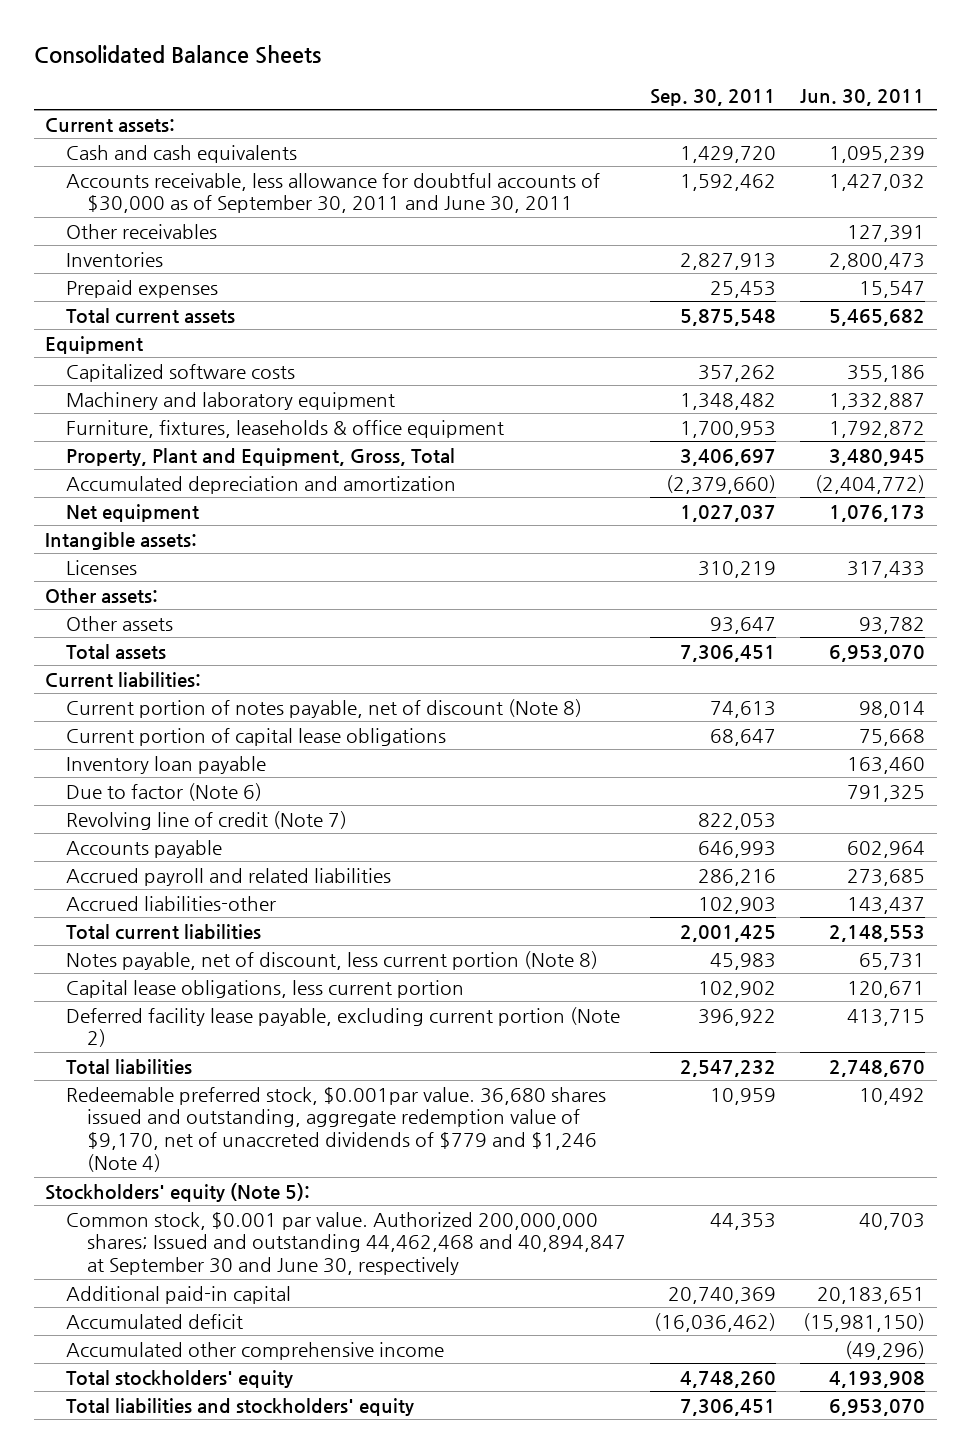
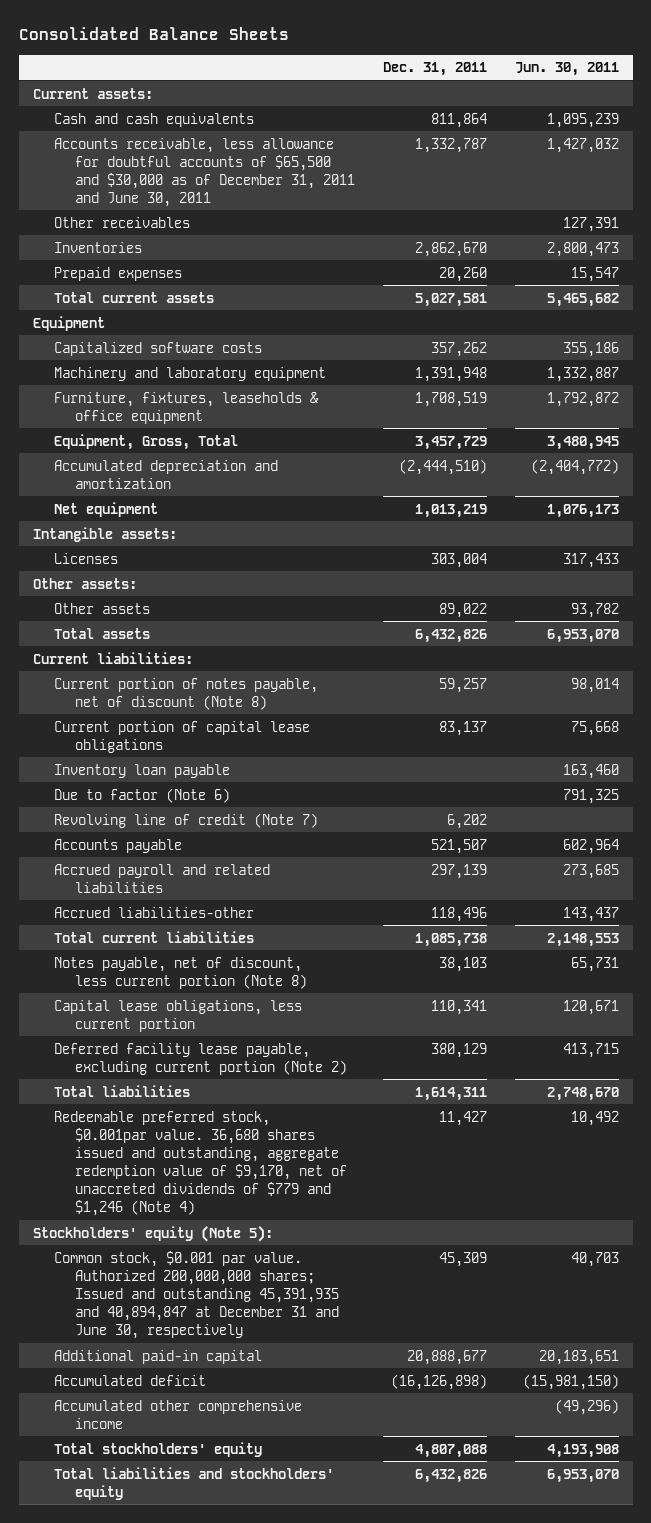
- | Sep. 30, 2011 | Jun. 30, 2011
+ | Dec. 31, 2011 | Jun. 30, 2011
- Accounts receivable, less allowance for doubtful accounts of $30,000 as of September 30, 2011 and June 30, 2011 | 1,592,462 | 1,427,032
+ Accounts receivable, less allowance for doubtful accounts of $65,500 and $30,000 as of December 31, 2011 and June 30, 2011 | 1,332,787 | 1,427,032
- Property, Plant and Equipment, Gross, Total | 3,406,697 | 3,480,945
+ Equipment, Gross, Total | 3,457,729 | 3,480,945
- Common stock, $0.001 par value. Authorized 200,000,000 shares; Issued and outstanding 44,462,468 and 40,894,847 at September 30 and June 30, respectively | 44,353 | 40,703
+ Common stock, $0.001 par value. Authorized 200,000,000 shares; Issued and outstanding 45,391,935 and 40,894,847 at December 31 and June 30, respectively | 45,309 | 40,703

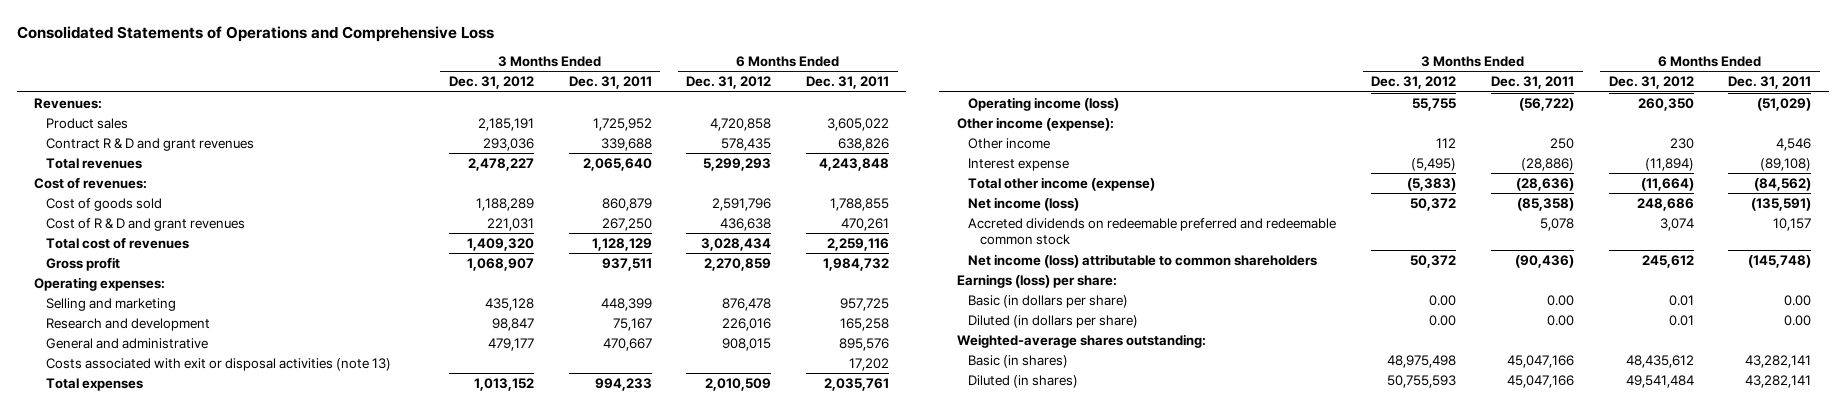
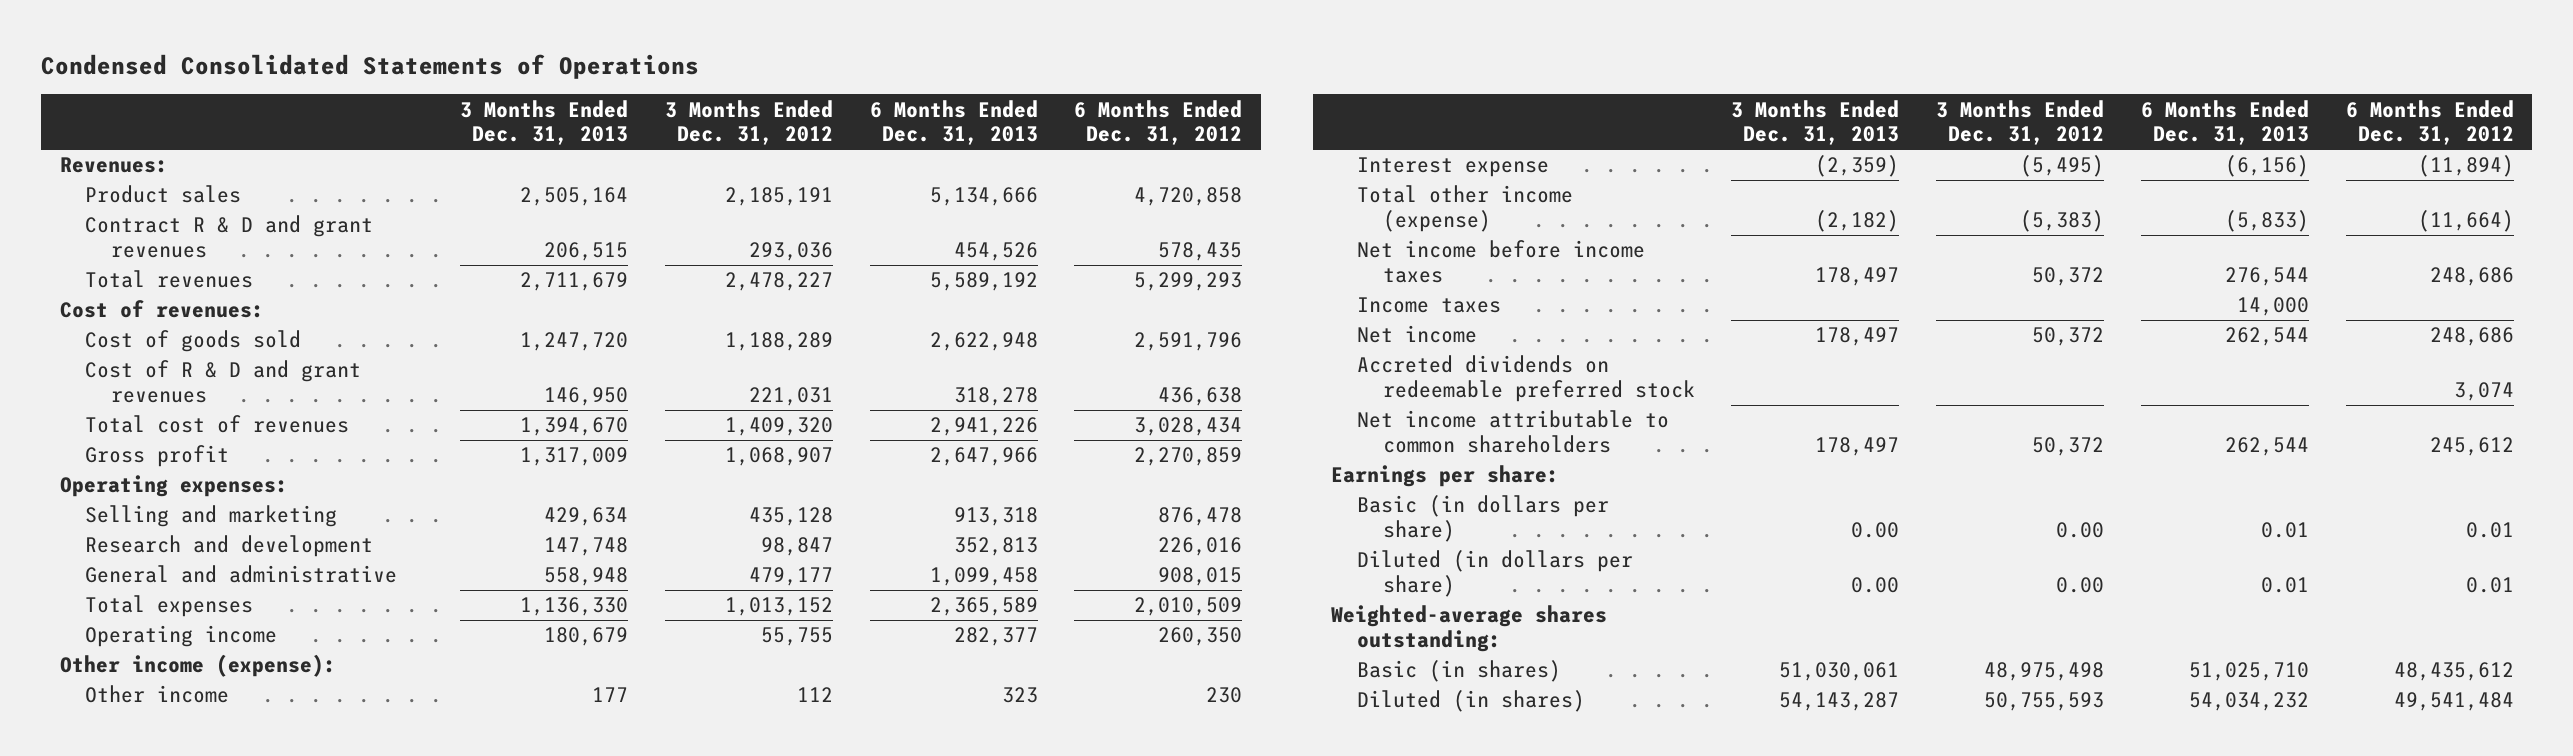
- Consolidated Statements of Operations and Comprehensive Loss
+ Condensed Consolidated Statements of Operations
- | 3 Months Ended Dec. 31, 2012 | 3 Months Ended Dec. 31, 2011 | 6 Months Ended Dec. 31, 2012 | 6 Months Ended Dec. 31, 2011
+ | 3 Months Ended Dec. 31, 2013 | 3 Months Ended Dec. 31, 2012 | 6 Months Ended Dec. 31, 2013 | 6 Months Ended Dec. 31, 2012
- Costs associated with exit or disposal activities (note 13) | | | | 17,202
- Operating income (loss) | 55,755 | (56,722) | 260,350 | (51,029)
+ Operating income | 180,679 | 55,755 | 282,377 | 260,350
- Net income (loss) | 50,372 | (85,358) | 248,686 | (135,591)
- Accreted dividends on redeemable preferred and redeemable common stock | | 5,078 | 3,074 | 10,157
- Net income (loss) attributable to common shareholders | 50,372 | (90,436) | 245,612 | (145,748)
- Earnings (loss) per share:
+ Net income before income taxes | 178,497 | 50,372 | 276,544 | 248,686
+ Income taxes | | | 14,000 |
+ Net income | 178,497 | 50,372 | 262,544 | 248,686
+ Accreted dividends on redeemable preferred stock | | | | 3,074
+ Net income attributable to common shareholders | 178,497 | 50,372 | 262,544 | 245,612
+ Earnings per share:

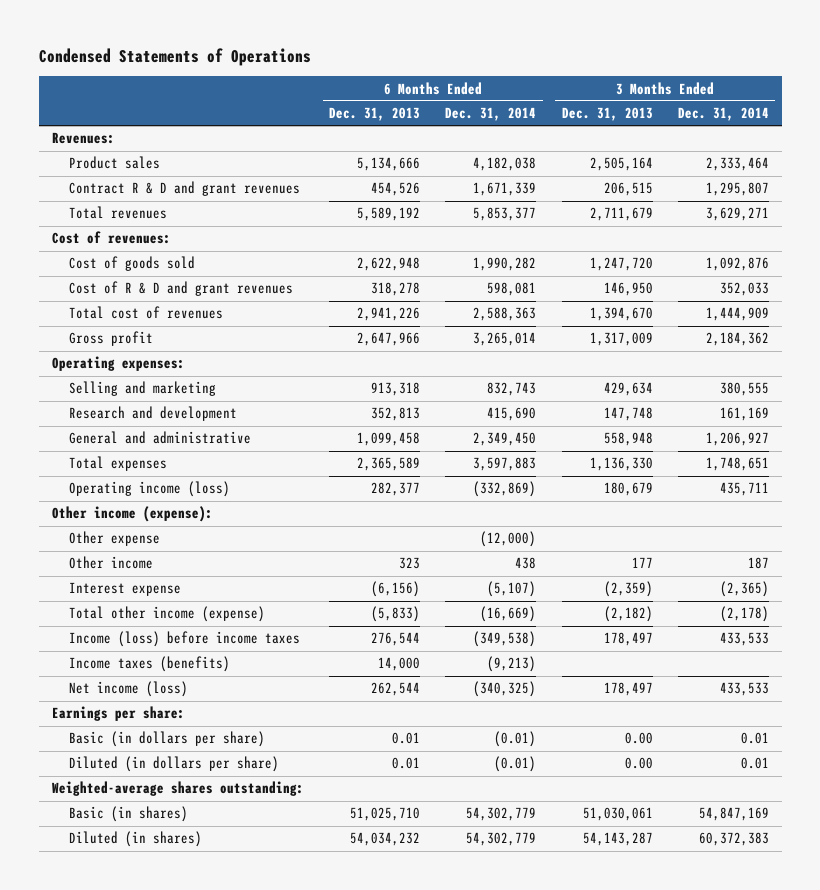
- Condensed Consolidated Statements of Operations
+ Condensed Statements of Operations
- | 3 Months Ended Dec. 31, 2013 | 3 Months Ended Dec. 31, 2012 | 6 Months Ended Dec. 31, 2013 | 6 Months Ended Dec. 31, 2012
+ | 6 Months Ended Dec. 31, 2013 | 6 Months Ended Dec. 31, 2014 | 3 Months Ended Dec. 31, 2013 | 3 Months Ended Dec. 31, 2014
- Operating income | 180,679 | 55,755 | 282,377 | 260,350
+ Operating income (loss) | 282,377 | (332,869) | 180,679 | 435,711
+ Other expense | | (12,000) | |
- Net income before income taxes | 178,497 | 50,372 | 276,544 | 248,686
- Income taxes | | | 14,000 |
- Net income | 178,497 | 50,372 | 262,544 | 248,686
- Accreted dividends on redeemable preferred stock | | | | 3,074
- Net income attributable to common shareholders | 178,497 | 50,372 | 262,544 | 245,612
+ Income (loss) before income taxes | 276,544 | (349,538) | 178,497 | 433,533
+ Income taxes (benefits) | 14,000 | (9,213) | |
+ Net income (loss) | 262,544 | (340,325) | 178,497 | 433,533

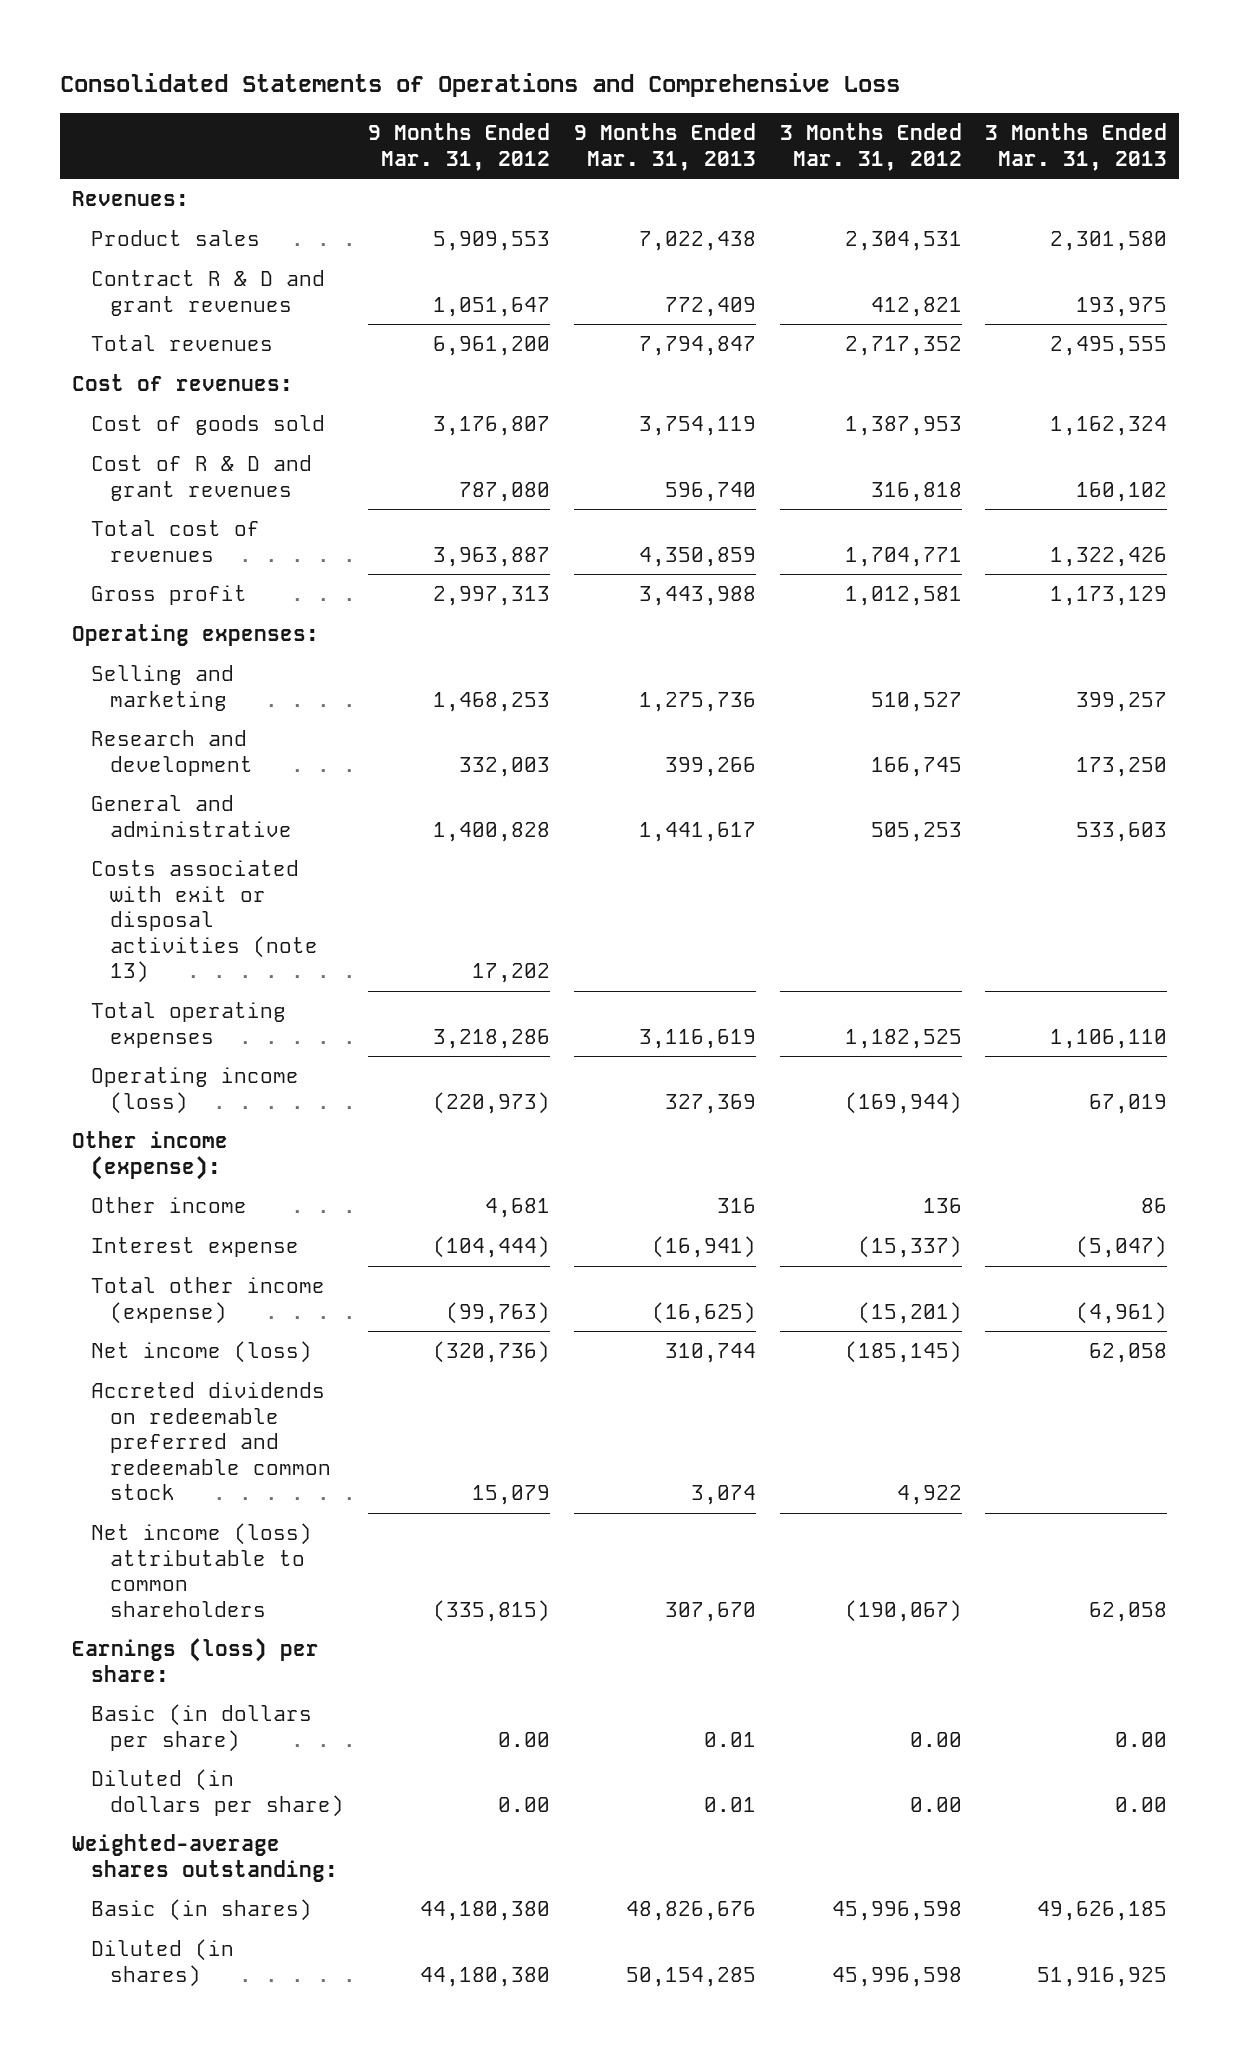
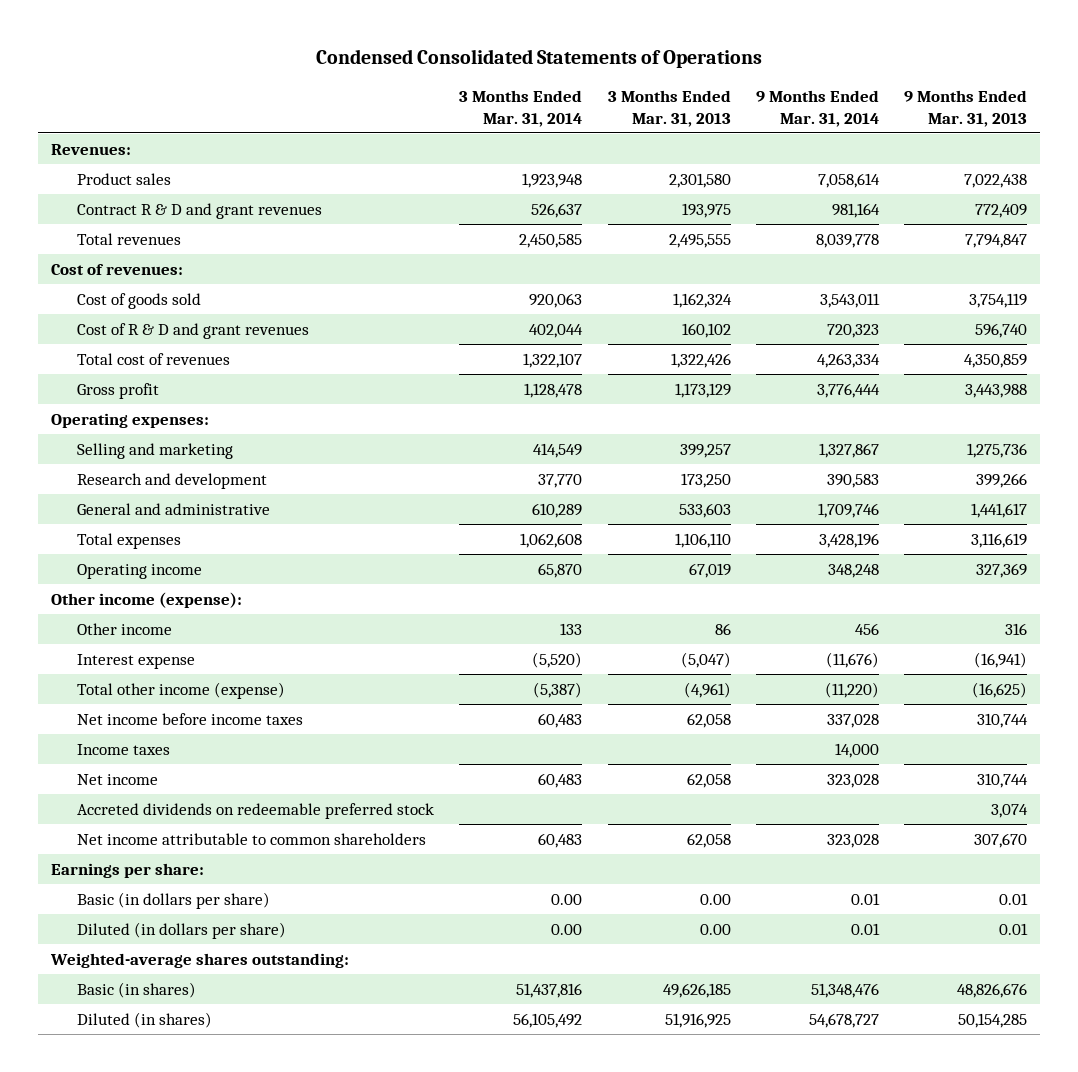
- Consolidated Statements of Operations and Comprehensive Loss
+ Condensed Consolidated Statements of Operations
- | 9 Months Ended Mar. 31, 2012 | 9 Months Ended Mar. 31, 2013 | 3 Months Ended Mar. 31, 2012 | 3 Months Ended Mar. 31, 2013
+ | 3 Months Ended Mar. 31, 2014 | 3 Months Ended Mar. 31, 2013 | 9 Months Ended Mar. 31, 2014 | 9 Months Ended Mar. 31, 2013
- Costs associated with exit or disposal activities (note 13) | 17,202 | | |
- Total operating expenses | 3,218,286 | 3,116,619 | 1,182,525 | 1,106,110
- Operating income (loss) | (220,973) | 327,369 | (169,944) | 67,019
+ Total expenses | 1,062,608 | 1,106,110 | 3,428,196 | 3,116,619
+ Operating income | 65,870 | 67,019 | 348,248 | 327,369
- Net income (loss) | (320,736) | 310,744 | (185,145) | 62,058
- Accreted dividends on redeemable preferred and redeemable common stock | 15,079 | 3,074 | 4,922 |
- Net income (loss) attributable to common shareholders | (335,815) | 307,670 | (190,067) | 62,058
- Earnings (loss) per share:
+ Net income before income taxes | 60,483 | 62,058 | 337,028 | 310,744
+ Income taxes | | | 14,000 |
+ Net income | 60,483 | 62,058 | 323,028 | 310,744
+ Accreted dividends on redeemable preferred stock | | | | 3,074
+ Net income attributable to common shareholders | 60,483 | 62,058 | 323,028 | 307,670
+ Earnings per share:

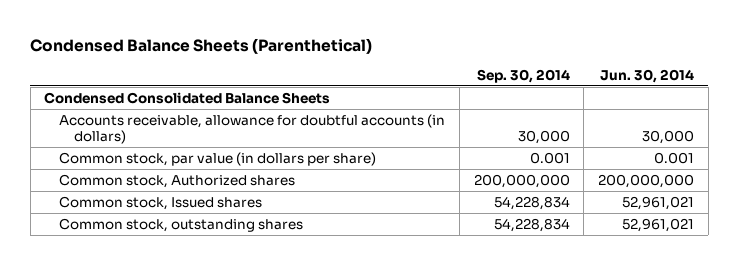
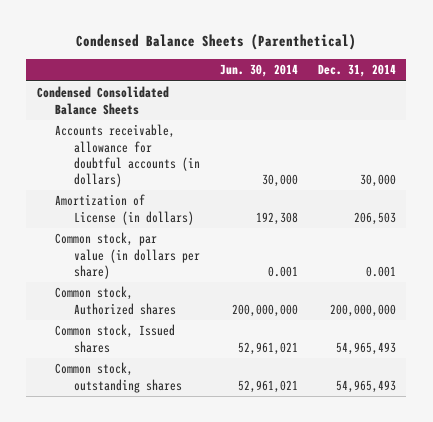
- | Sep. 30, 2014 | Jun. 30, 2014
+ | Jun. 30, 2014 | Dec. 31, 2014
+ Amortization of License (in dollars) | 192,308 | 206,503

